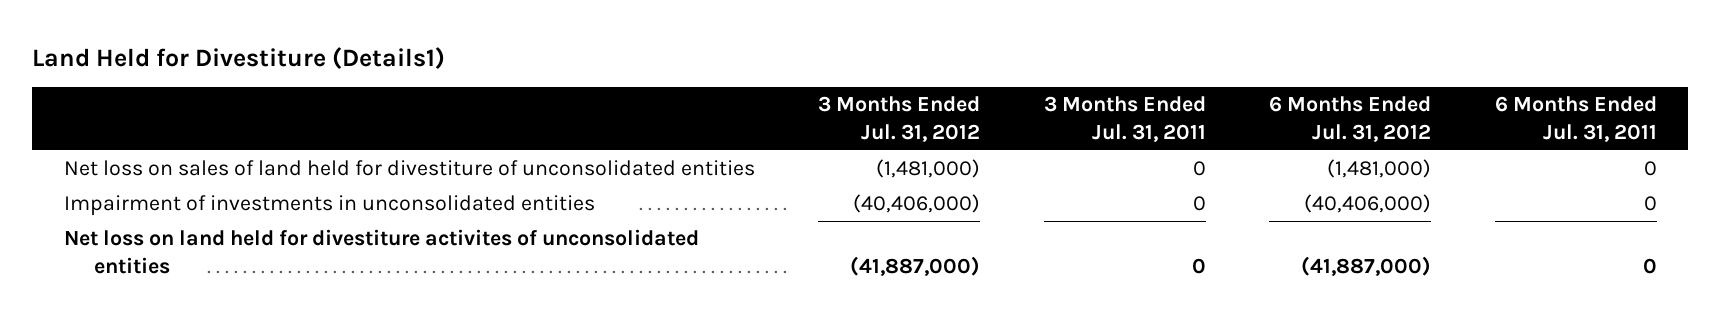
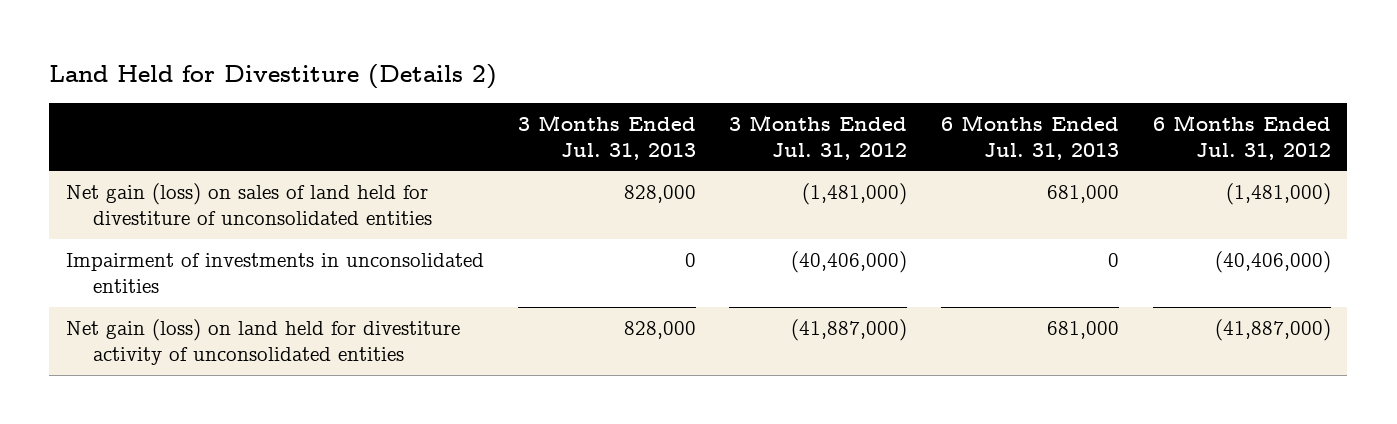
- Land Held for Divestiture (Details1)
+ Land Held for Divestiture (Details 2)
- | 3 Months Ended Jul. 31, 2012 | 3 Months Ended Jul. 31, 2011 | 6 Months Ended Jul. 31, 2012 | 6 Months Ended Jul. 31, 2011
+ | 3 Months Ended Jul. 31, 2013 | 3 Months Ended Jul. 31, 2012 | 6 Months Ended Jul. 31, 2013 | 6 Months Ended Jul. 31, 2012
- Net loss on sales of land held for divestiture of unconsolidated entities | (1,481,000) | 0 | (1,481,000) | 0
+ Net gain (loss) on sales of land held for divestiture of unconsolidated entities | 828,000 | (1,481,000) | 681,000 | (1,481,000)
- Net loss on land held for divestiture activites of unconsolidated entities | (41,887,000) | 0 | (41,887,000) | 0
+ Net gain (loss) on land held for divestiture activity of unconsolidated entities | 828,000 | (41,887,000) | 681,000 | (41,887,000)

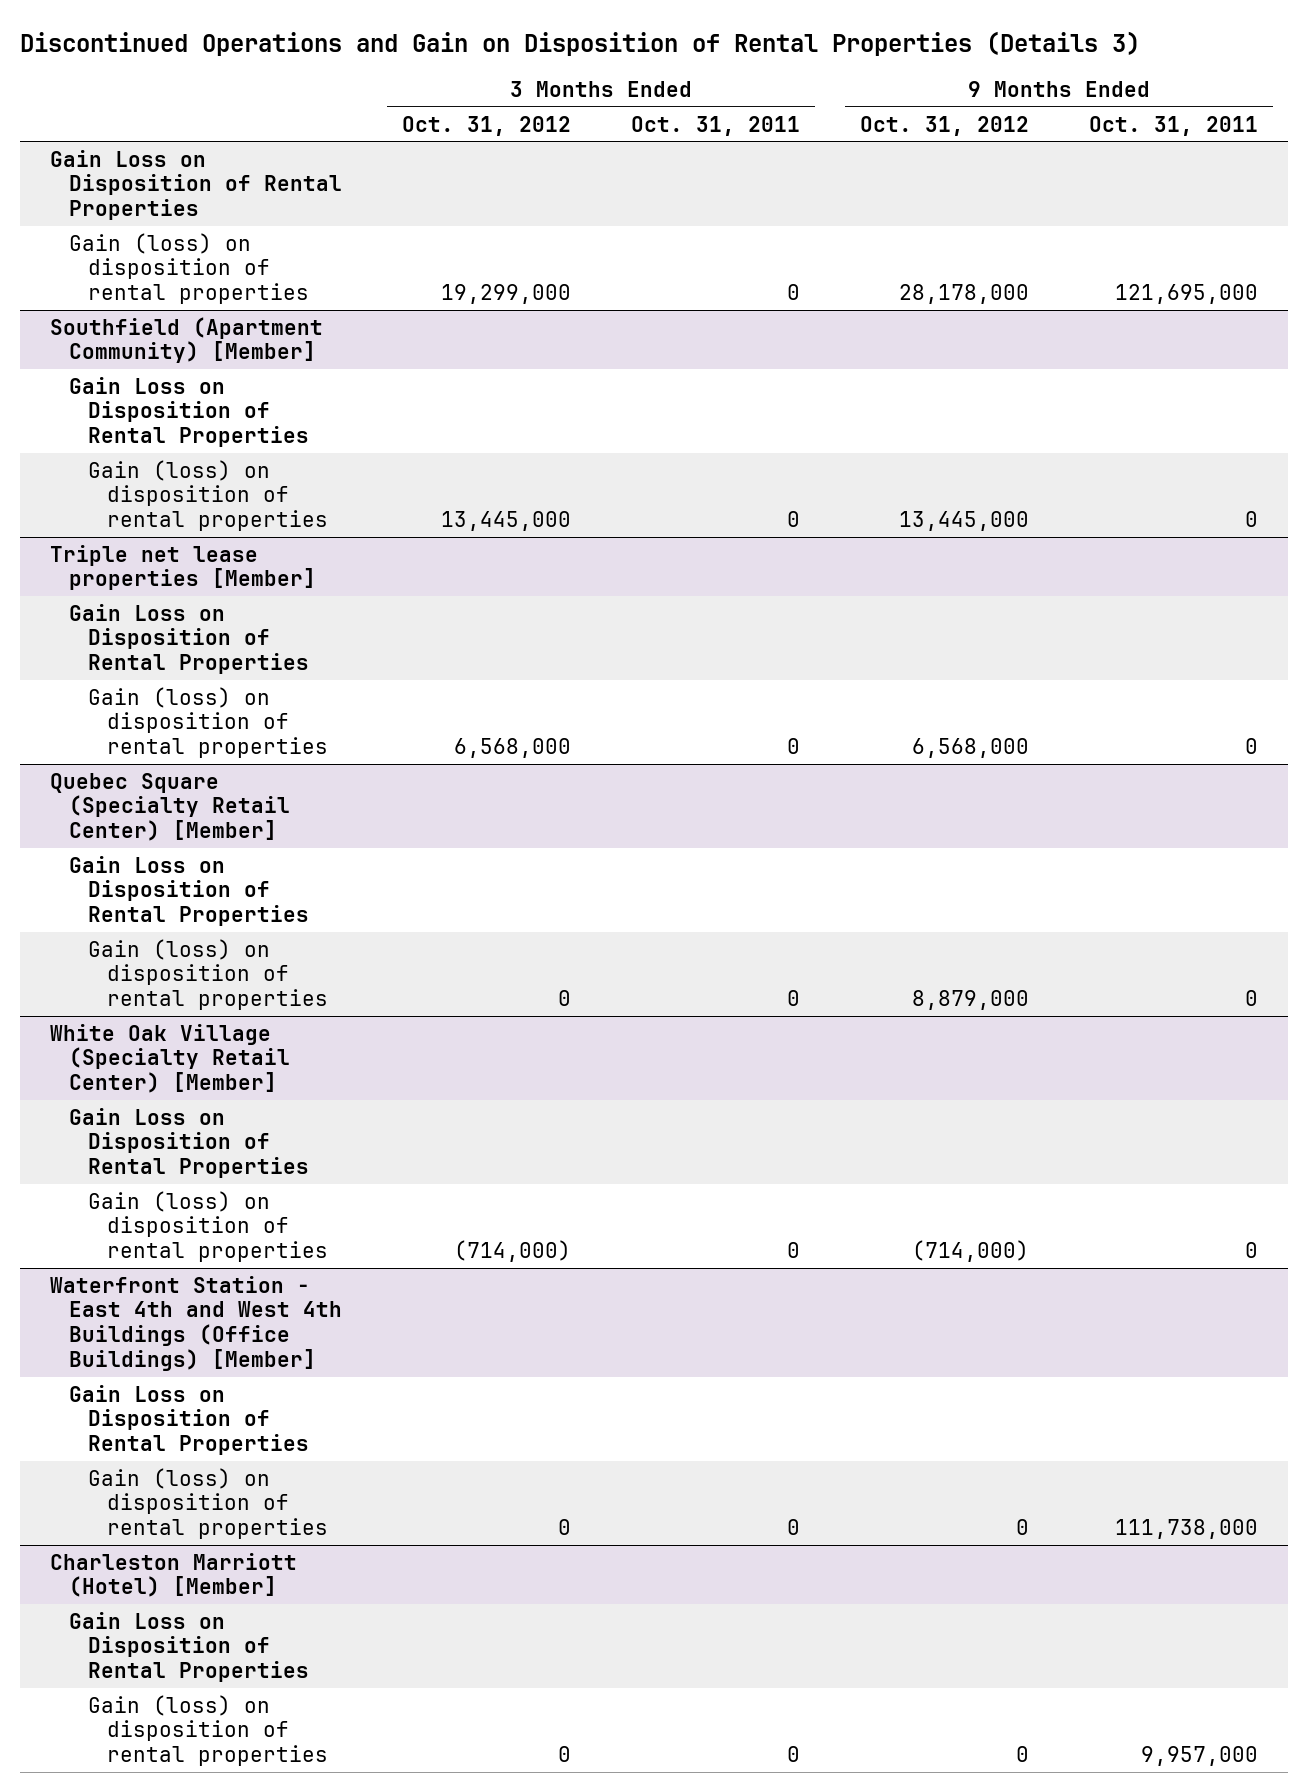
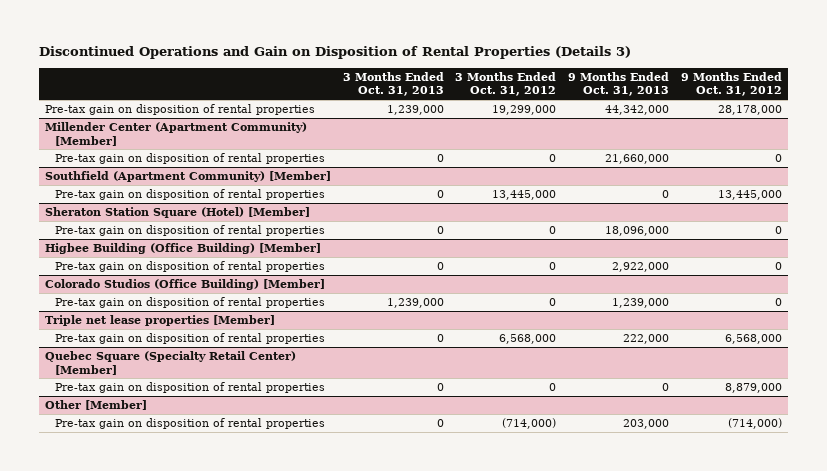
- | 3 Months Ended Oct. 31, 2012 | 3 Months Ended Oct. 31, 2011 | 9 Months Ended Oct. 31, 2012 | 9 Months Ended Oct. 31, 2011
+ | 3 Months Ended Oct. 31, 2013 | 3 Months Ended Oct. 31, 2012 | 9 Months Ended Oct. 31, 2013 | 9 Months Ended Oct. 31, 2012
- Gain Loss on Disposition of Rental Properties
- Gain (loss) on disposition of rental properties | 19,299,000 | 0 | 28,178,000 | 121,695,000
+ Pre-tax gain on disposition of rental properties | 1,239,000 | 19,299,000 | 44,342,000 | 28,178,000
+ Millender Center (Apartment Community) [Member]
+ Pre-tax gain on disposition of rental properties | 0 | 0 | 21,660,000 | 0
@ Southfield (Apartment Community) [Member]
- Gain Loss on Disposition of Rental Properties
- Gain (loss) on disposition of rental properties | 13,445,000 | 0 | 13,445,000 | 0
+ Pre-tax gain on disposition of rental properties | 0 | 13,445,000 | 0 | 13,445,000
+ Sheraton Station Square (Hotel) [Member]
+ Pre-tax gain on disposition of rental properties | 0 | 0 | 18,096,000 | 0
+ Higbee Building (Office Building) [Member]
+ Pre-tax gain on disposition of rental properties | 0 | 0 | 2,922,000 | 0
+ Colorado Studios (Office Building) [Member]
+ Pre-tax gain on disposition of rental properties | 1,239,000 | 0 | 1,239,000 | 0
@ Triple net lease properties [Member]
- Gain Loss on Disposition of Rental Properties
- Gain (loss) on disposition of rental properties | 6,568,000 | 0 | 6,568,000 | 0
+ Pre-tax gain on disposition of rental properties | 0 | 6,568,000 | 222,000 | 6,568,000
@ Quebec Square (Specialty Retail Center) [Member]
- Gain Loss on Disposition of Rental Properties
- Gain (loss) on disposition of rental properties | 0 | 0 | 8,879,000 | 0
- White Oak Village (Specialty Retail Center) [Member]
- Gain Loss on Disposition of Rental Properties
- Gain (loss) on disposition of rental properties | (714,000) | 0 | (714,000) | 0
- Waterfront Station - East 4th and West 4th Buildings (Office Buildings) [Member]
- Gain Loss on Disposition of Rental Properties
- Gain (loss) on disposition of rental properties | 0 | 0 | 0 | 111,738,000
- Charleston Marriott (Hotel) [Member]
- Gain Loss on Disposition of Rental Properties
- Gain (loss) on disposition of rental properties | 0 | 0 | 0 | 9,957,000
@ Quebec Square (Specialty Retail Center) [Member]
+ Pre-tax gain on disposition of rental properties | 0 | 0 | 0 | 8,879,000
+ Other [Member]
+ Pre-tax gain on disposition of rental properties | 0 | (714,000) | 203,000 | (714,000)

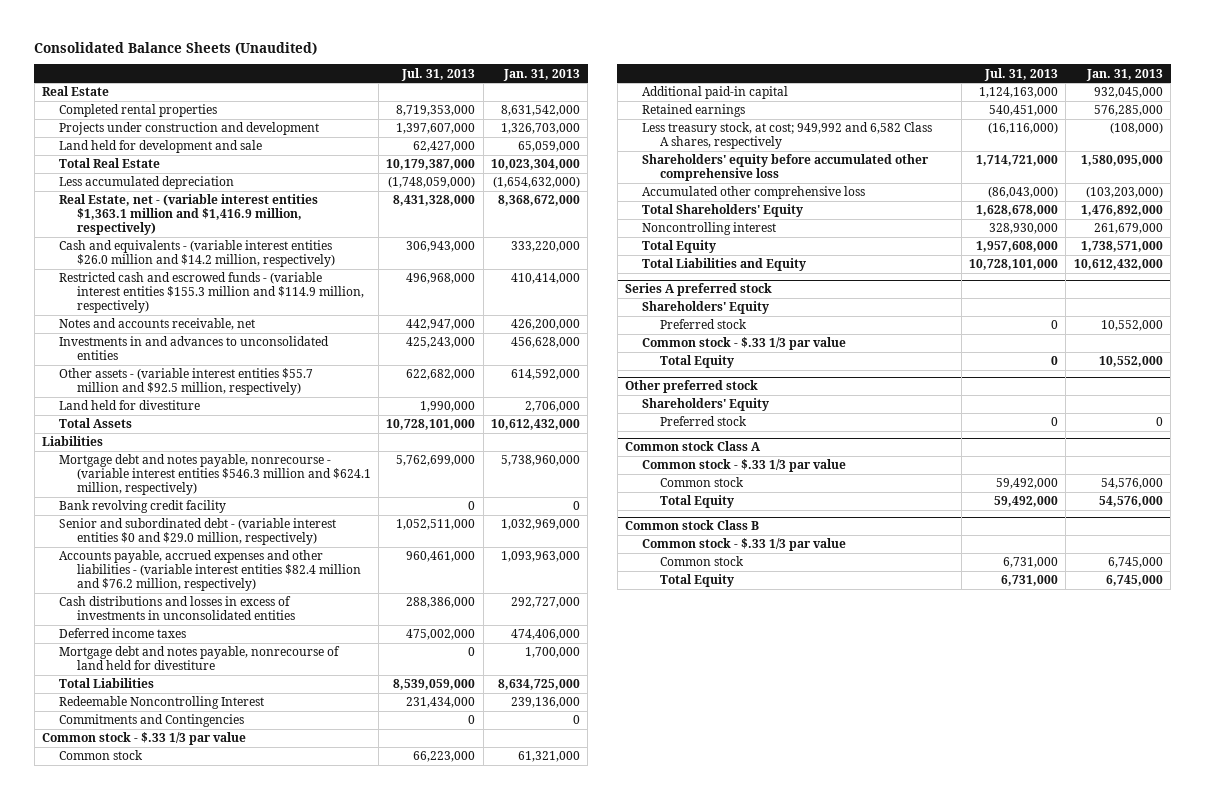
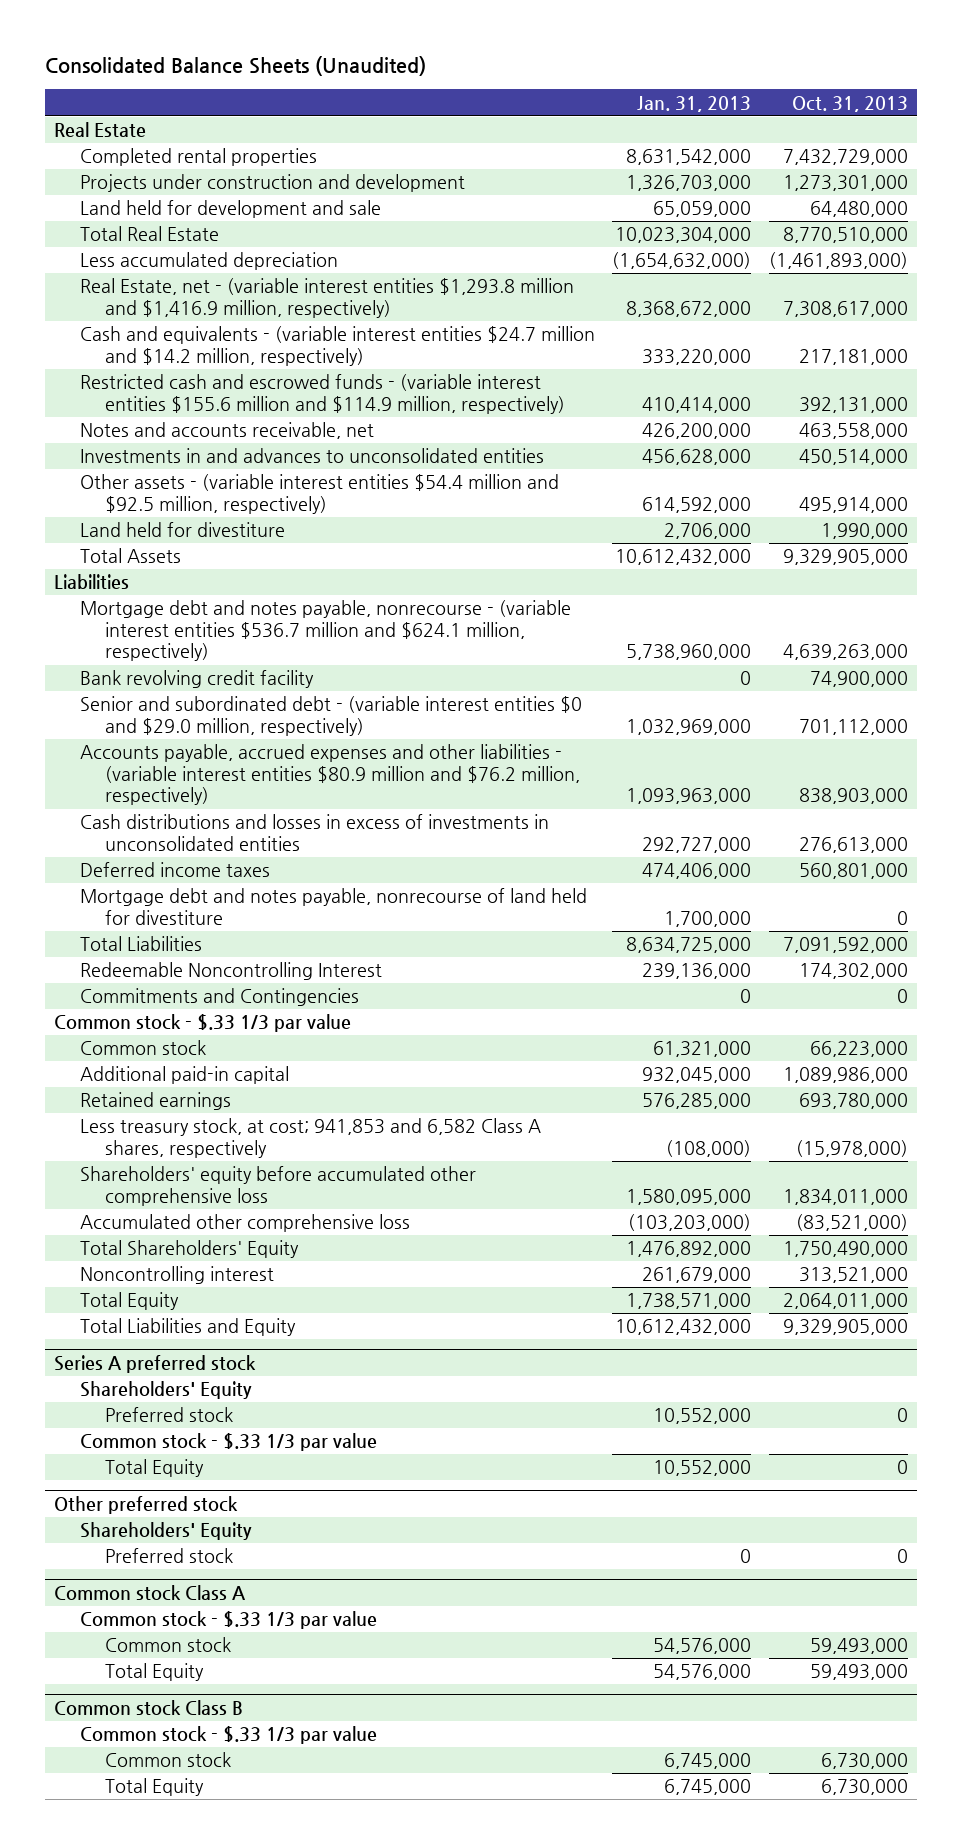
- | Jul. 31, 2013 | Jan. 31, 2013
+ | Jan. 31, 2013 | Oct. 31, 2013
- Real Estate, net - (variable interest entities $1,363.1 million and $1,416.9 million, respectively) | 8,431,328,000 | 8,368,672,000
- Cash and equivalents - (variable interest entities $26.0 million and $14.2 million, respectively) | 306,943,000 | 333,220,000
- Restricted cash and escrowed funds - (variable interest entities $155.3 million and $114.9 million, respectively) | 496,968,000 | 410,414,000
+ Real Estate, net - (variable interest entities $1,293.8 million and $1,416.9 million, respectively) | 8,368,672,000 | 7,308,617,000
+ Cash and equivalents - (variable interest entities $24.7 million and $14.2 million, respectively) | 333,220,000 | 217,181,000
+ Restricted cash and escrowed funds - (variable interest entities $155.6 million and $114.9 million, respectively) | 410,414,000 | 392,131,000
- Other assets - (variable interest entities $55.7 million and $92.5 million, respectively) | 622,682,000 | 614,592,000
+ Other assets - (variable interest entities $54.4 million and $92.5 million, respectively) | 614,592,000 | 495,914,000
- Mortgage debt and notes payable, nonrecourse - (variable interest entities $546.3 million and $624.1 million, respectively) | 5,762,699,000 | 5,738,960,000
+ Mortgage debt and notes payable, nonrecourse - (variable interest entities $536.7 million and $624.1 million, respectively) | 5,738,960,000 | 4,639,263,000
- Accounts payable, accrued expenses and other liabilities - (variable interest entities $82.4 million and $76.2 million, respectively) | 960,461,000 | 1,093,963,000
+ Accounts payable, accrued expenses and other liabilities - (variable interest entities $80.9 million and $76.2 million, respectively) | 1,093,963,000 | 838,903,000
- Less treasury stock, at cost; 949,992 and 6,582 Class A shares, respectively | (16,116,000) | (108,000)
+ Less treasury stock, at cost; 941,853 and 6,582 Class A shares, respectively | (108,000) | (15,978,000)

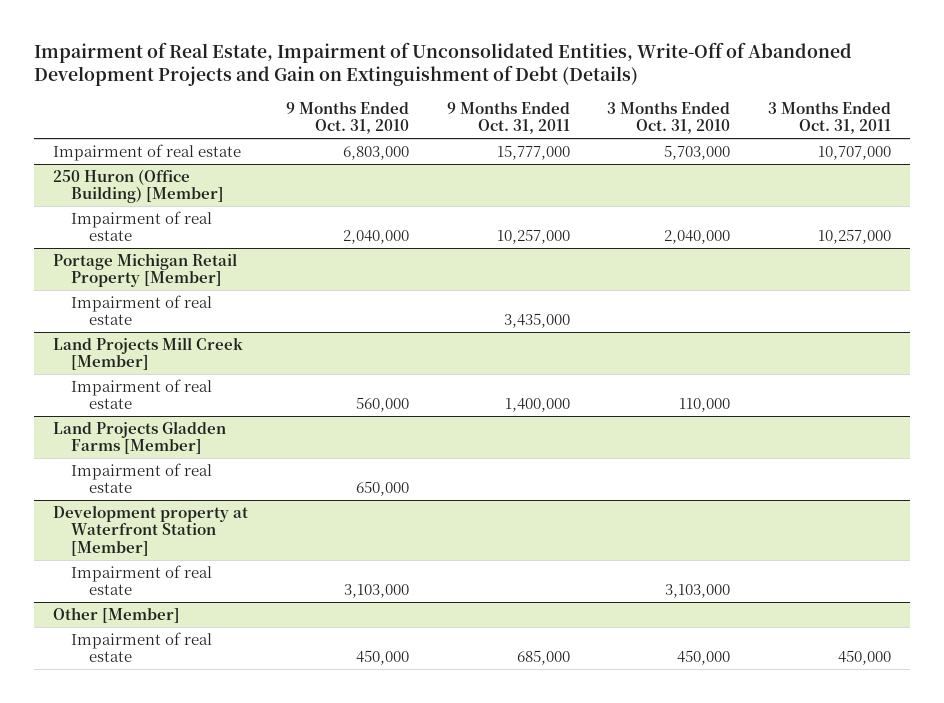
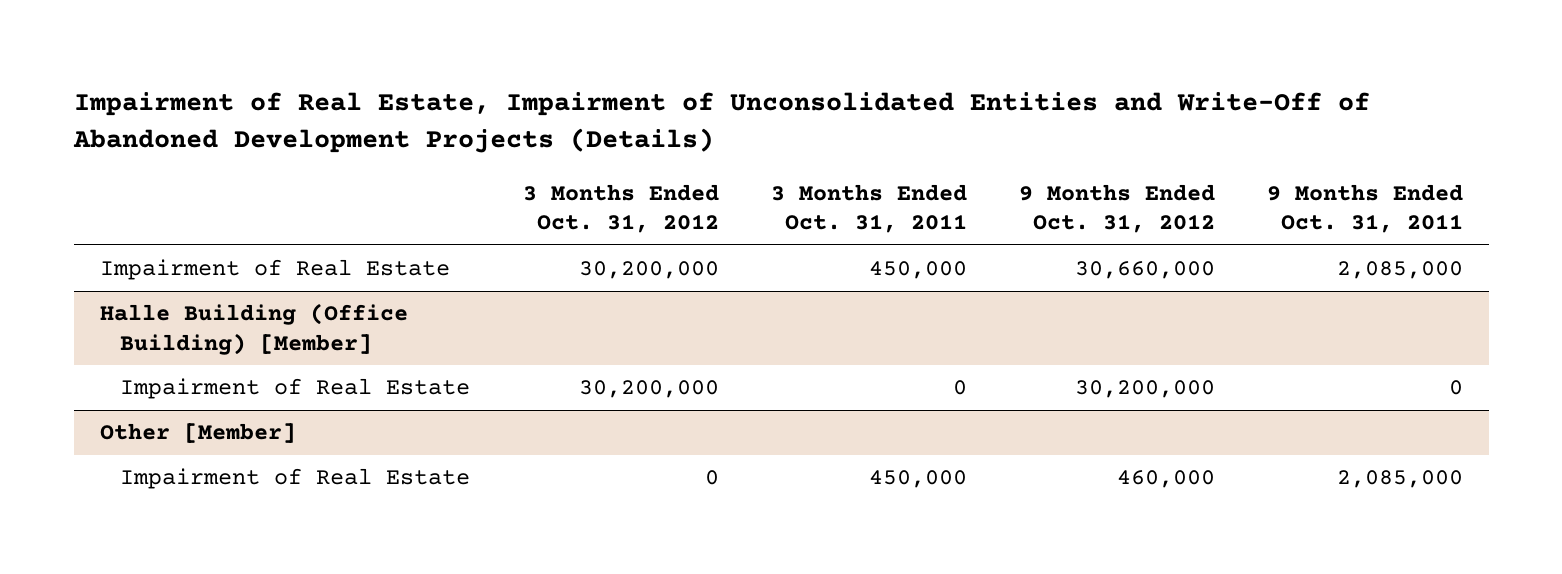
- Impairment of Real Estate, Impairment of Unconsolidated Entities, Write-Off of Abandoned Development Projects and Gain on Extinguishment of Debt (Details)
+ Impairment of Real Estate, Impairment of Unconsolidated Entities and Write-Off of Abandoned Development Projects (Details)
- | 9 Months Ended Oct. 31, 2010 | 9 Months Ended Oct. 31, 2011 | 3 Months Ended Oct. 31, 2010 | 3 Months Ended Oct. 31, 2011
+ | 3 Months Ended Oct. 31, 2012 | 3 Months Ended Oct. 31, 2011 | 9 Months Ended Oct. 31, 2012 | 9 Months Ended Oct. 31, 2011
- Impairment of real estate | 6,803,000 | 15,777,000 | 5,703,000 | 10,707,000
- 250 Huron (Office Building) [Member]
- Impairment of real estate | 2,040,000 | 10,257,000 | 2,040,000 | 10,257,000
- Portage Michigan Retail Property [Member]
- Impairment of real estate | | 3,435,000 | |
- Land Projects Mill Creek [Member]
- Impairment of real estate | 560,000 | 1,400,000 | 110,000 |
- Land Projects Gladden Farms [Member]
- Impairment of real estate | 650,000 | | |
- Development property at Waterfront Station [Member]
- Impairment of real estate | 3,103,000 | | 3,103,000 |
+ Impairment of Real Estate | 30,200,000 | 450,000 | 30,660,000 | 2,085,000
+ Halle Building (Office Building) [Member]
+ Impairment of Real Estate | 30,200,000 | 0 | 30,200,000 | 0
@ Other [Member]
- Impairment of real estate | 450,000 | 685,000 | 450,000 | 450,000
+ Impairment of Real Estate | 0 | 450,000 | 460,000 | 2,085,000

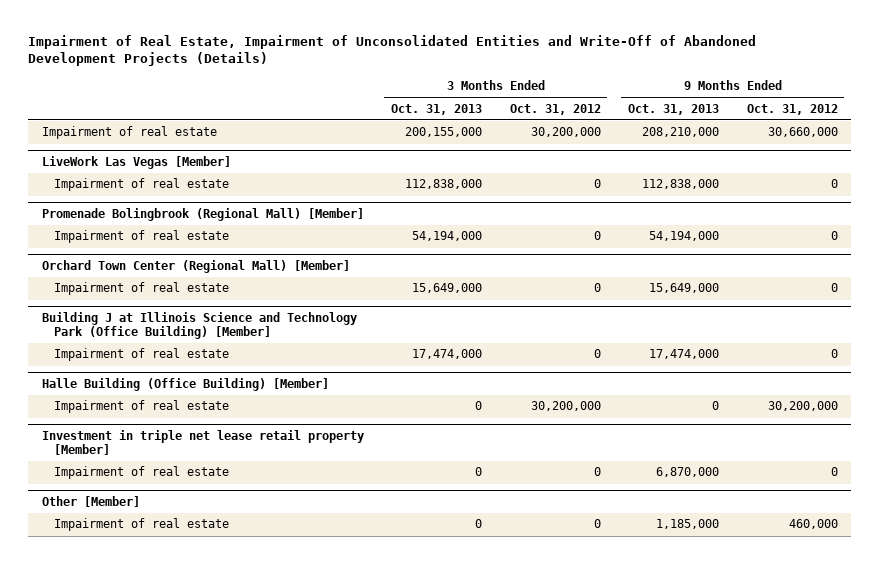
- | 3 Months Ended Oct. 31, 2012 | 3 Months Ended Oct. 31, 2011 | 9 Months Ended Oct. 31, 2012 | 9 Months Ended Oct. 31, 2011
+ | 3 Months Ended Oct. 31, 2013 | 3 Months Ended Oct. 31, 2012 | 9 Months Ended Oct. 31, 2013 | 9 Months Ended Oct. 31, 2012
- Impairment of Real Estate | 30,200,000 | 450,000 | 30,660,000 | 2,085,000
+ Impairment of real estate | 200,155,000 | 30,200,000 | 208,210,000 | 30,660,000
+ LiveWork Las Vegas [Member]
+ Impairment of real estate | 112,838,000 | 0 | 112,838,000 | 0
+ Promenade Bolingbrook (Regional Mall) [Member]
+ Impairment of real estate | 54,194,000 | 0 | 54,194,000 | 0
+ Orchard Town Center (Regional Mall) [Member]
+ Impairment of real estate | 15,649,000 | 0 | 15,649,000 | 0
+ Building J at Illinois Science and Technology Park (Office Building) [Member]
+ Impairment of real estate | 17,474,000 | 0 | 17,474,000 | 0
@ Halle Building (Office Building) [Member]
- Impairment of Real Estate | 30,200,000 | 0 | 30,200,000 | 0
+ Impairment of real estate | 0 | 30,200,000 | 0 | 30,200,000
+ Investment in triple net lease retail property [Member]
+ Impairment of real estate | 0 | 0 | 6,870,000 | 0
@ Other [Member]
- Impairment of Real Estate | 0 | 450,000 | 460,000 | 2,085,000
+ Impairment of real estate | 0 | 0 | 1,185,000 | 460,000

